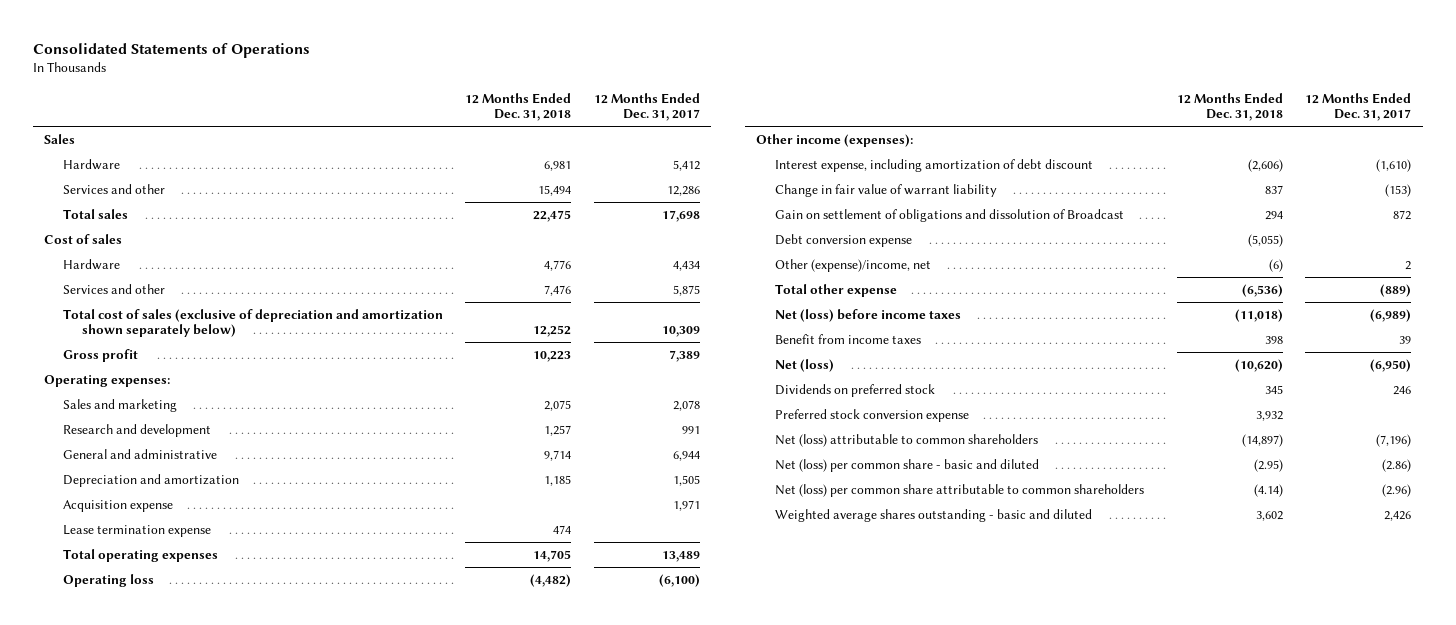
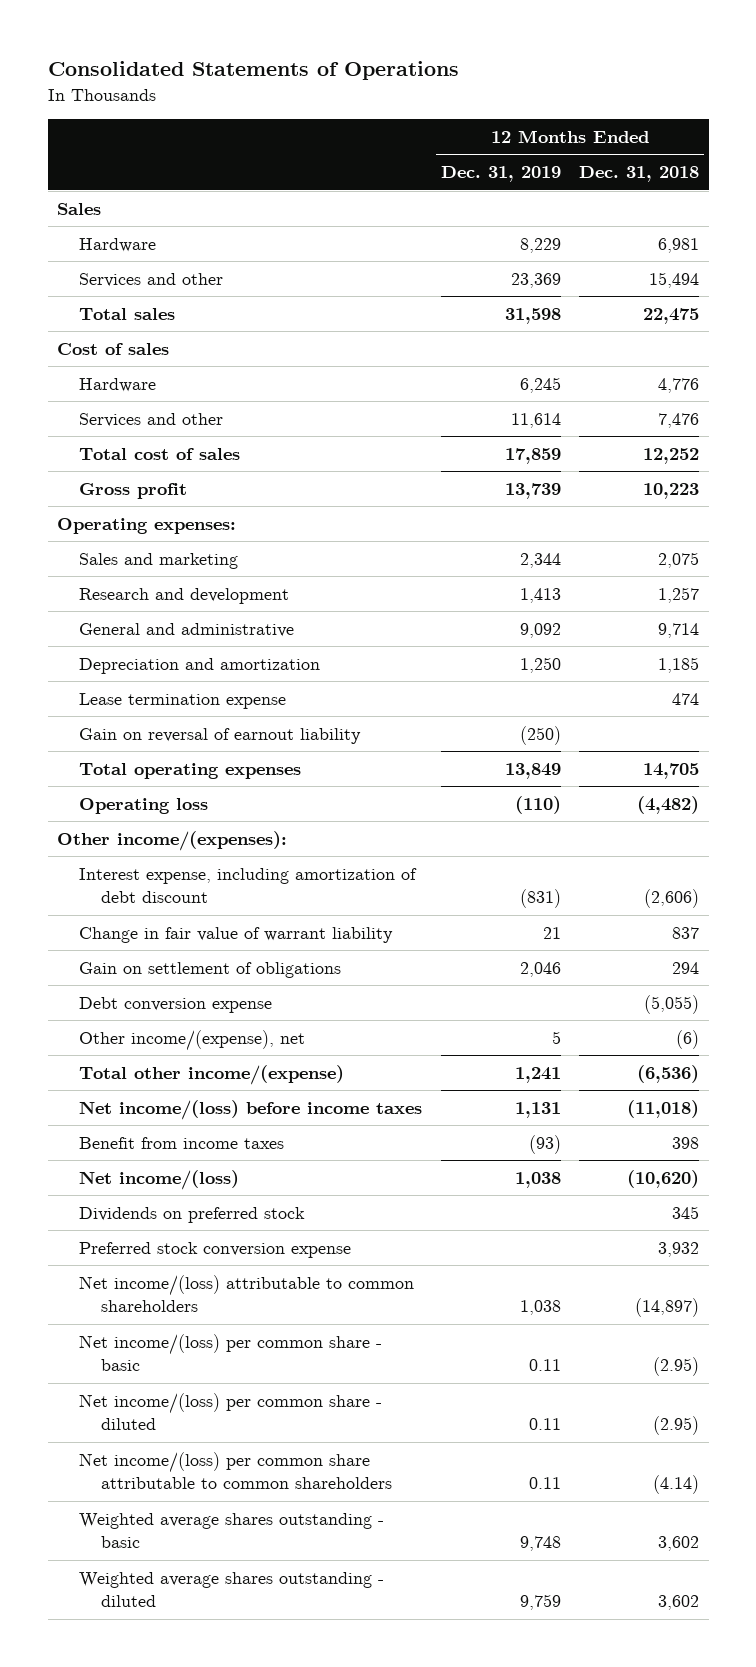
- | 12 Months Ended Dec. 31, 2018 | 12 Months Ended Dec. 31, 2017
+ | 12 Months Ended Dec. 31, 2019 | 12 Months Ended Dec. 31, 2018
- Total cost of sales (exclusive of depreciation and amortization shown separately below) | 12,252 | 10,309
+ Total cost of sales | 17,859 | 12,252
- Acquisition expense | | 1,971
+ Gain on reversal of earnout liability | (250) |
- Other income (expenses):
+ Other income/(expenses):
- Gain on settlement of obligations and dissolution of Broadcast | 294 | 872
+ Gain on settlement of obligations | 2,046 | 294
- Other (expense)/income, net | (6) | 2
- Total other expense | (6,536) | (889)
- Net (loss) before income taxes | (11,018) | (6,989)
+ Other income/(expense), net | 5 | (6)
+ Total other income/(expense) | 1,241 | (6,536)
+ Net income/(loss) before income taxes | 1,131 | (11,018)
- Net (loss) | (10,620) | (6,950)
+ Net income/(loss) | 1,038 | (10,620)
- Net (loss) attributable to common shareholders | (14,897) | (7,196)
- Net (loss) per common share - basic and diluted | (2.95) | (2.86)
- Net (loss) per common share attributable to common shareholders | (4.14) | (2.96)
- Weighted average shares outstanding - basic and diluted | 3,602 | 2,426
+ Net income/(loss) attributable to common shareholders | 1,038 | (14,897)
+ Net income/(loss) per common share - basic | 0.11 | (2.95)
+ Net income/(loss) per common share - diluted | 0.11 | (2.95)
+ Net income/(loss) per common share attributable to common shareholders | 0.11 | (4.14)
+ Weighted average shares outstanding - basic | 9,748 | 3,602
+ Weighted average shares outstanding - diluted | 9,759 | 3,602

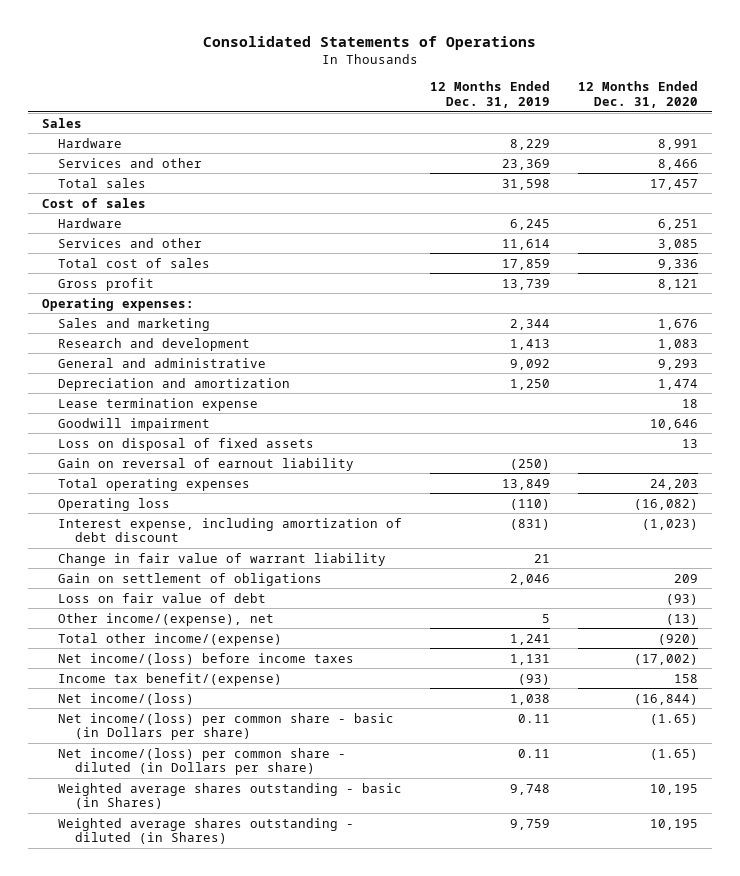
- | 12 Months Ended Dec. 31, 2019 | 12 Months Ended Dec. 31, 2018
+ | 12 Months Ended Dec. 31, 2019 | 12 Months Ended Dec. 31, 2020
+ Goodwill impairment | | 10,646
+ Loss on disposal of fixed assets | | 13
- Other income/(expenses):
- Debt conversion expense | | (5,055)
+ Loss on fair value of debt | | (93)
- Benefit from income taxes | (93) | 398
+ Income tax benefit/(expense) | (93) | 158
- Dividends on preferred stock | | 345
- Preferred stock conversion expense | | 3,932
- Net income/(loss) attributable to common shareholders | 1,038 | (14,897)
- Net income/(loss) per common share - basic | 0.11 | (2.95)
- Net income/(loss) per common share - diluted | 0.11 | (2.95)
- Net income/(loss) per common share attributable to common shareholders | 0.11 | (4.14)
- Weighted average shares outstanding - basic | 9,748 | 3,602
- Weighted average shares outstanding - diluted | 9,759 | 3,602
+ Net income/(loss) per common share - basic (in Dollars per share) | 0.11 | (1.65)
+ Net income/(loss) per common share - diluted (in Dollars per share) | 0.11 | (1.65)
+ Weighted average shares outstanding - basic (in Shares) | 9,748 | 10,195
+ Weighted average shares outstanding - diluted (in Shares) | 9,759 | 10,195

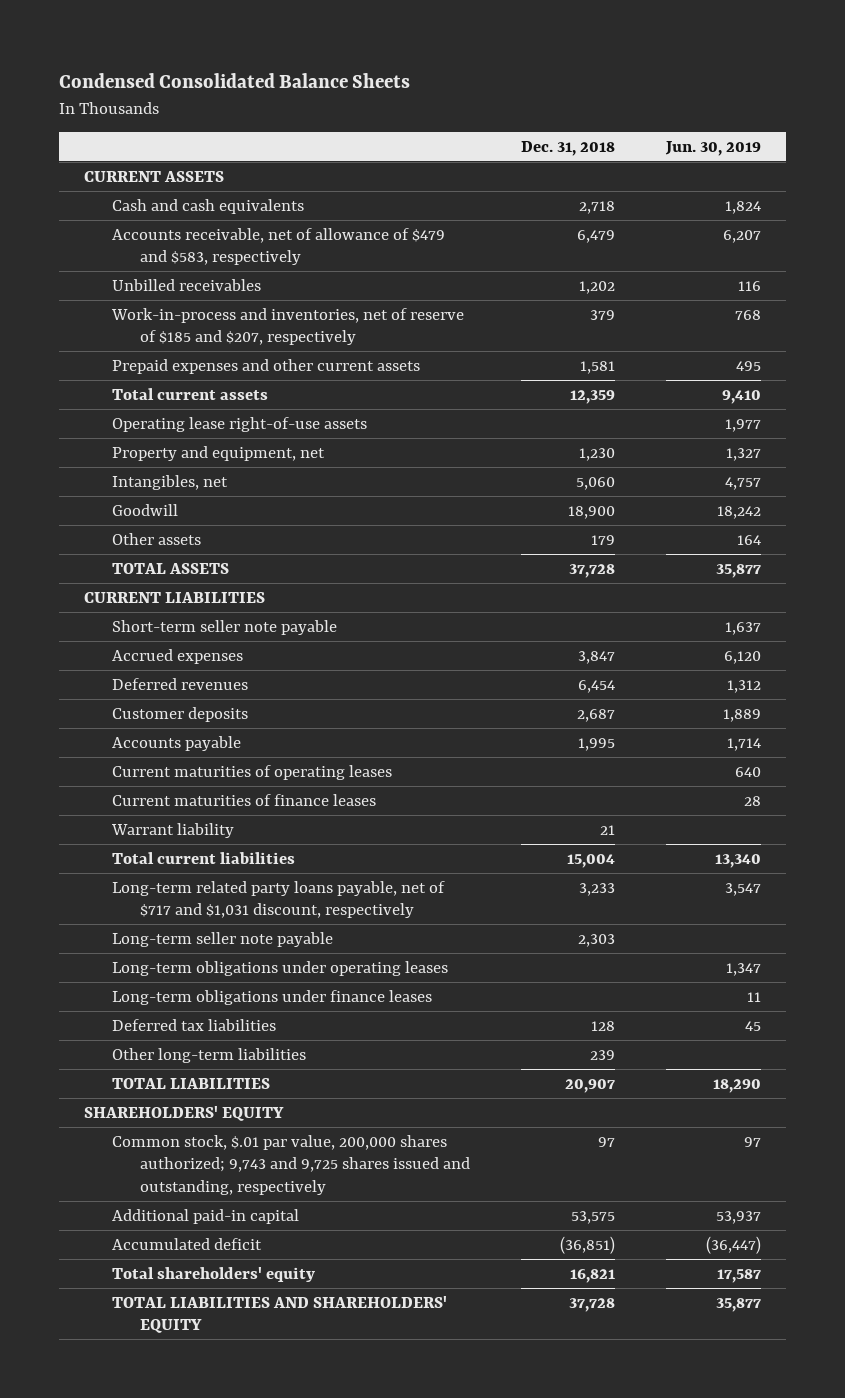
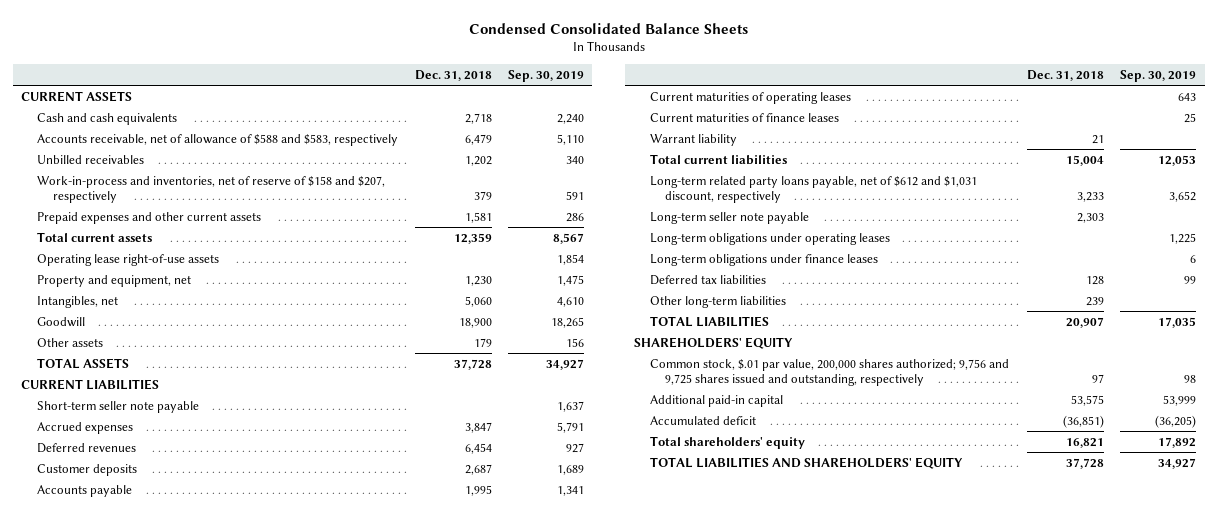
- | Dec. 31, 2018 | Jun. 30, 2019
+ | Dec. 31, 2018 | Sep. 30, 2019
- Accounts receivable, net of allowance of $479 and $583, respectively | 6,479 | 6,207
+ Accounts receivable, net of allowance of $588 and $583, respectively | 6,479 | 5,110
- Work-in-process and inventories, net of reserve of $185 and $207, respectively | 379 | 768
+ Work-in-process and inventories, net of reserve of $158 and $207, respectively | 379 | 591
- Long-term related party loans payable, net of $717 and $1,031 discount, respectively | 3,233 | 3,547
+ Long-term related party loans payable, net of $612 and $1,031 discount, respectively | 3,233 | 3,652
- Common stock, $.01 par value, 200,000 shares authorized; 9,743 and 9,725 shares issued and outstanding, respectively | 97 | 97
+ Common stock, $.01 par value, 200,000 shares authorized; 9,756 and 9,725 shares issued and outstanding, respectively | 97 | 98

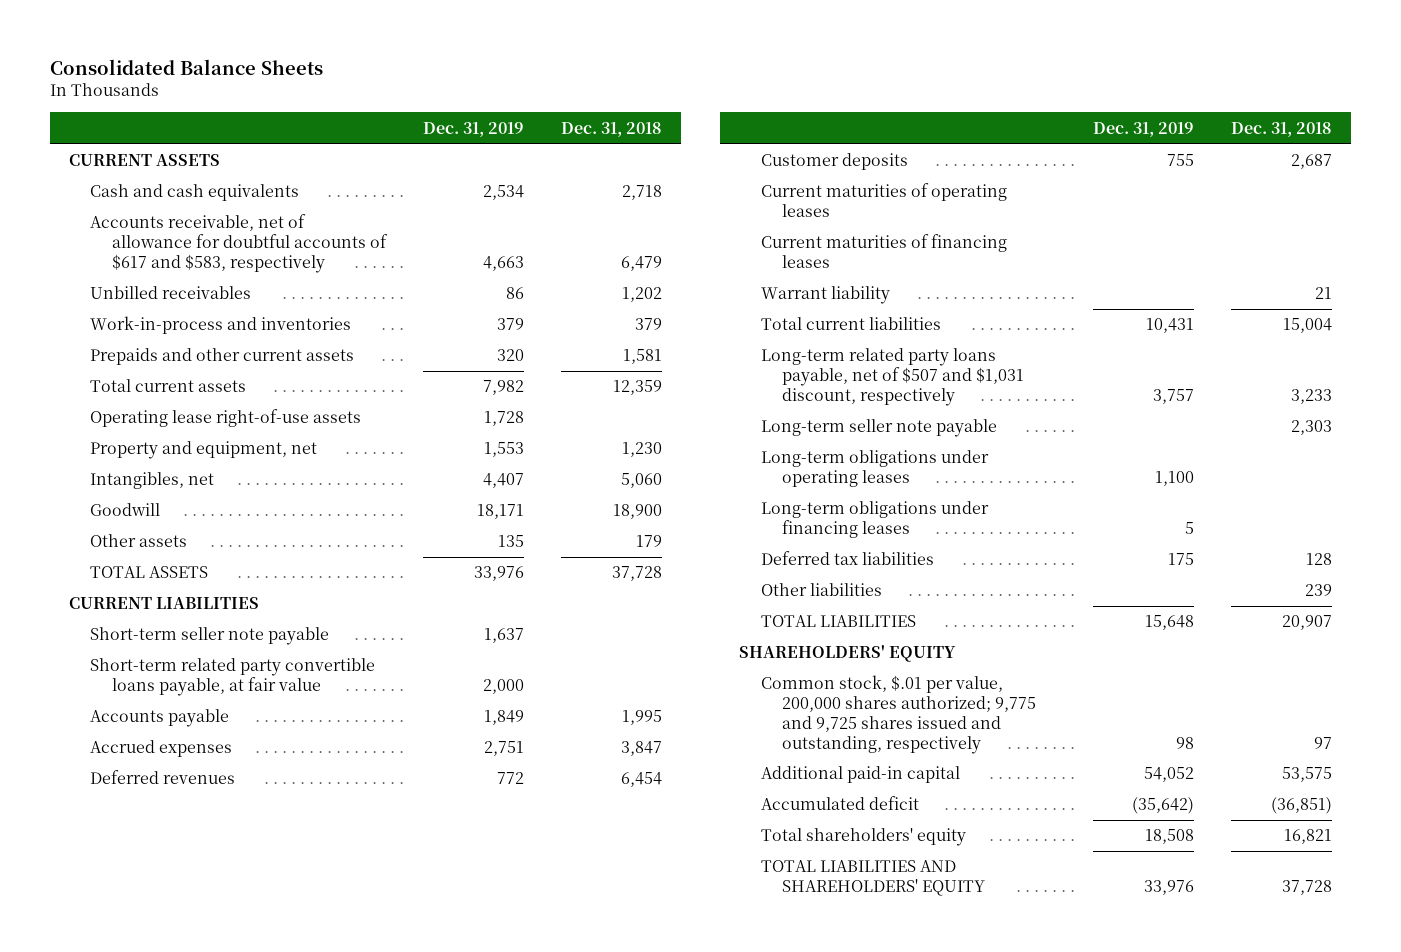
- Condensed Consolidated Balance Sheets
+ Consolidated Balance Sheets
- | Dec. 31, 2018 | Sep. 30, 2019
+ | Dec. 31, 2019 | Dec. 31, 2018
- Accounts receivable, net of allowance of $588 and $583, respectively | 6,479 | 5,110
+ Accounts receivable, net of allowance for doubtful accounts of $617 and $583, respectively | 4,663 | 6,479
- Work-in-process and inventories, net of reserve of $158 and $207, respectively | 379 | 591
- Prepaid expenses and other current assets | 1,581 | 286
+ Work-in-process and inventories | 379 | 379
+ Prepaids and other current assets | 320 | 1,581
+ Short-term related party convertible loans payable, at fair value | 2,000 |
moved up: Accounts payable | 1,849 | 1,995
- Current maturities of finance leases | | 25
+ Current maturities of financing leases
- Long-term related party loans payable, net of $612 and $1,031 discount, respectively | 3,233 | 3,652
+ Long-term related party loans payable, net of $507 and $1,031 discount, respectively | 3,757 | 3,233
- Long-term obligations under finance leases | | 6
+ Long-term obligations under financing leases | 5 |
- Other long-term liabilities | 239 |
+ Other liabilities | | 239
- Common stock, $.01 par value, 200,000 shares authorized; 9,756 and 9,725 shares issued and outstanding, respectively | 97 | 98
+ Common stock, $.01 per value, 200,000 shares authorized; 9,775 and 9,725 shares issued and outstanding, respectively | 98 | 97

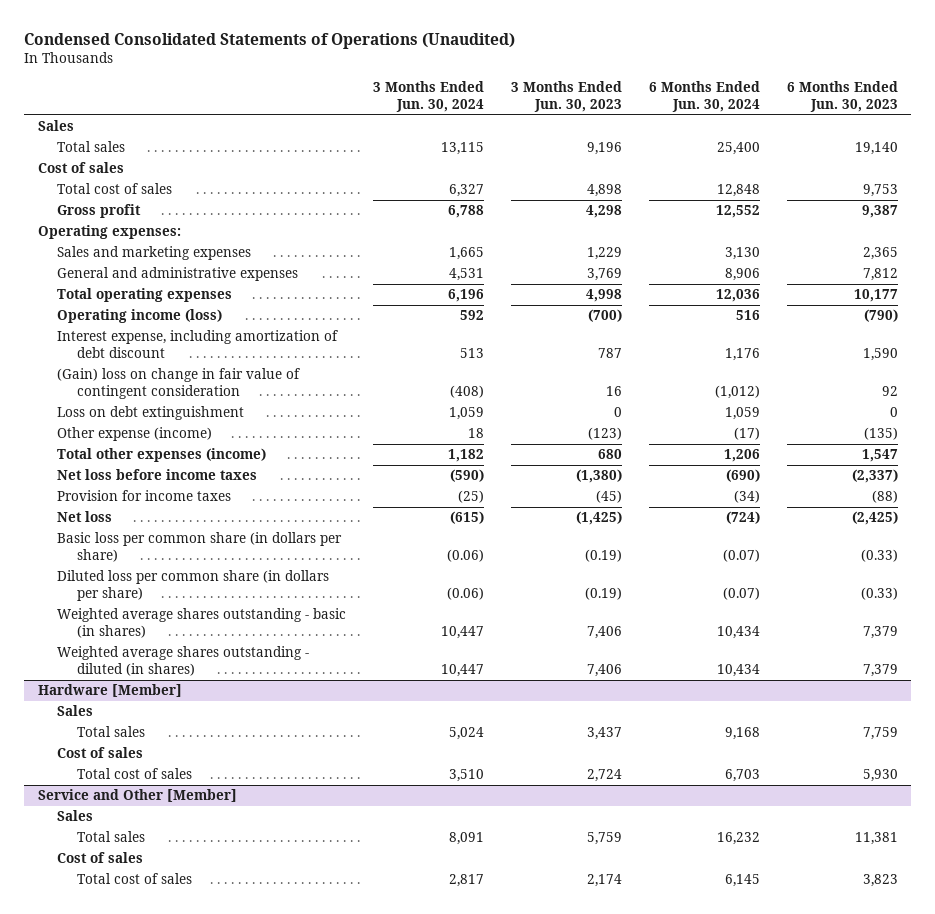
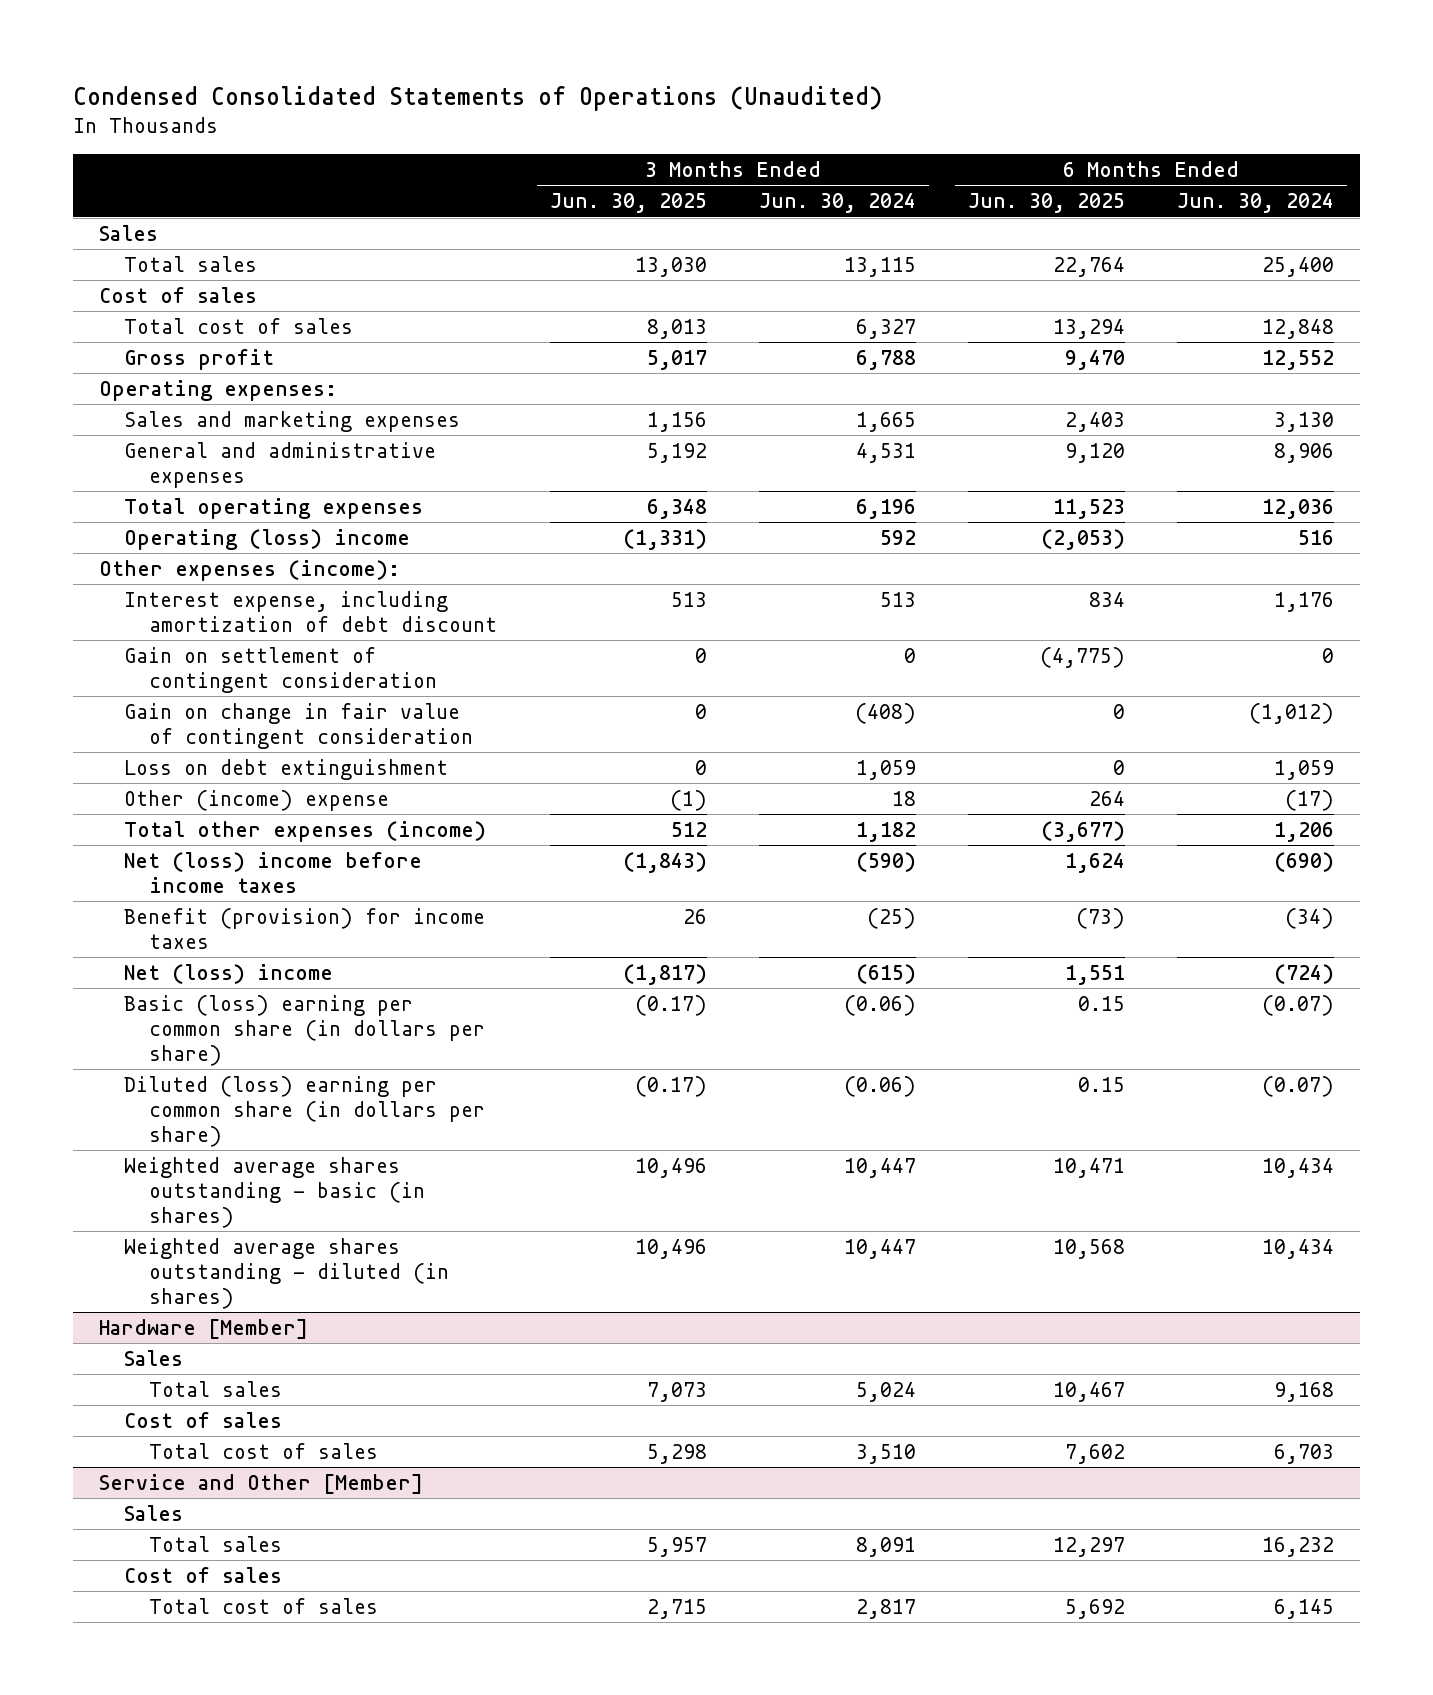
- | 3 Months Ended Jun. 30, 2024 | 3 Months Ended Jun. 30, 2023 | 6 Months Ended Jun. 30, 2024 | 6 Months Ended Jun. 30, 2023
+ | 3 Months Ended Jun. 30, 2025 | 3 Months Ended Jun. 30, 2024 | 6 Months Ended Jun. 30, 2025 | 6 Months Ended Jun. 30, 2024
- Operating income (loss) | 592 | (700) | 516 | (790)
+ Operating (loss) income | (1,331) | 592 | (2,053) | 516
+ Other expenses (income):
- (Gain) loss on change in fair value of contingent consideration | (408) | 16 | (1,012) | 92
+ Gain on settlement of contingent consideration | 0 | 0 | (4,775) | 0
+ Gain on change in fair value of contingent consideration | 0 | (408) | 0 | (1,012)
- Other expense (income) | 18 | (123) | (17) | (135)
+ Other (income) expense | (1) | 18 | 264 | (17)
- Net loss before income taxes | (590) | (1,380) | (690) | (2,337)
- Provision for income taxes | (25) | (45) | (34) | (88)
- Net loss | (615) | (1,425) | (724) | (2,425)
- Basic loss per common share (in dollars per share) | (0.06) | (0.19) | (0.07) | (0.33)
- Diluted loss per common share (in dollars per share) | (0.06) | (0.19) | (0.07) | (0.33)
+ Net (loss) income before income taxes | (1,843) | (590) | 1,624 | (690)
+ Benefit (provision) for income taxes | 26 | (25) | (73) | (34)
+ Net (loss) income | (1,817) | (615) | 1,551 | (724)
+ Basic (loss) earning per common share (in dollars per share) | (0.17) | (0.06) | 0.15 | (0.07)
+ Diluted (loss) earning per common share (in dollars per share) | (0.17) | (0.06) | 0.15 | (0.07)

